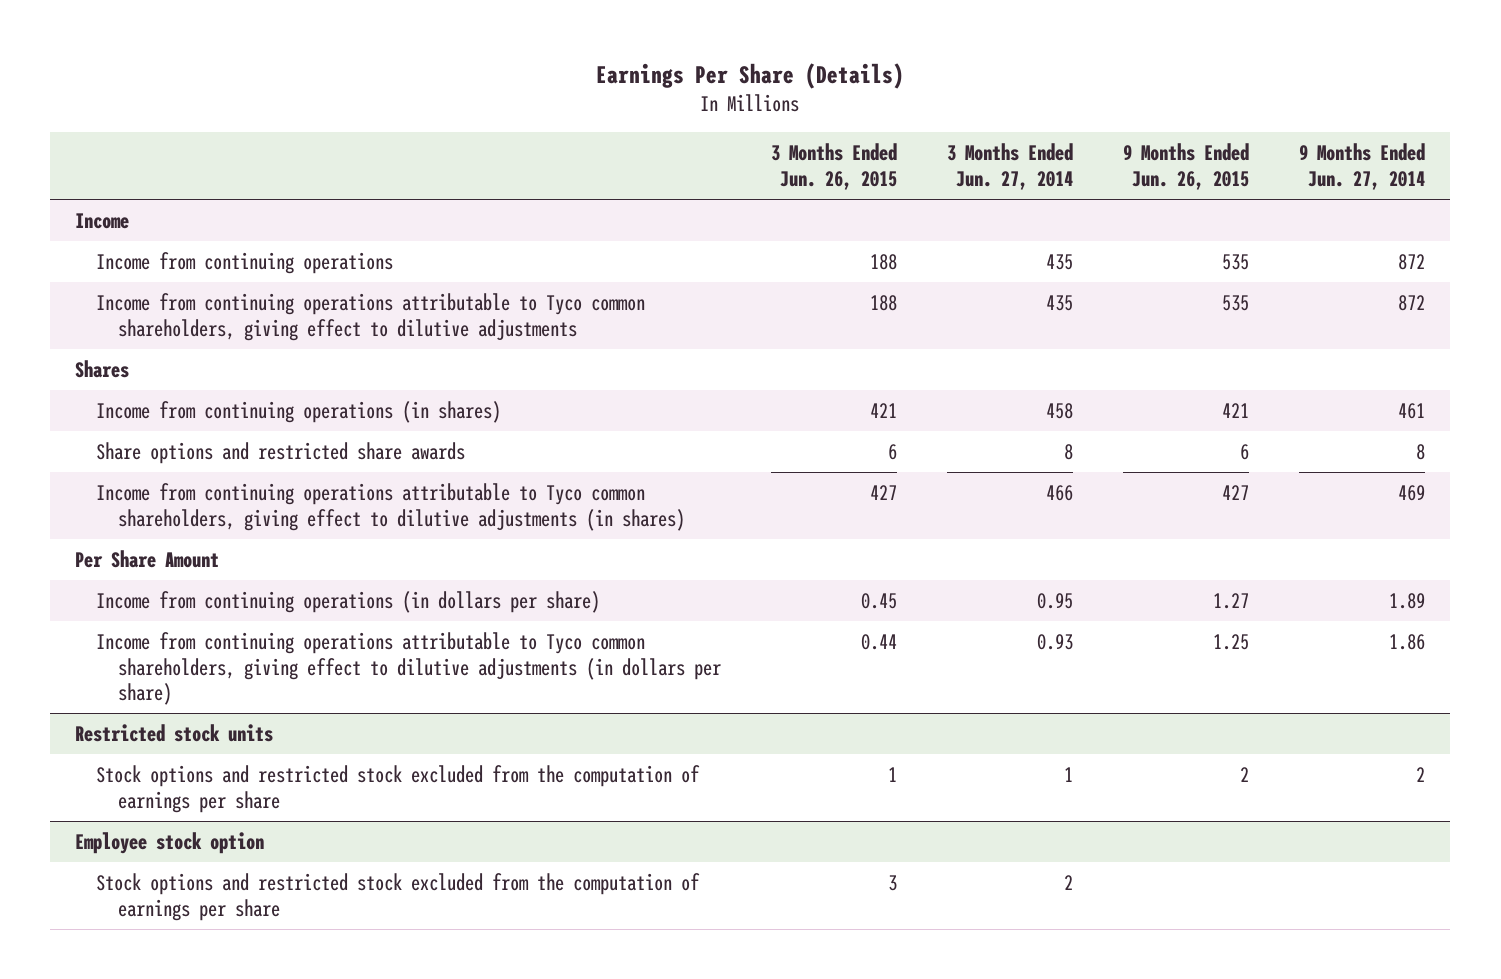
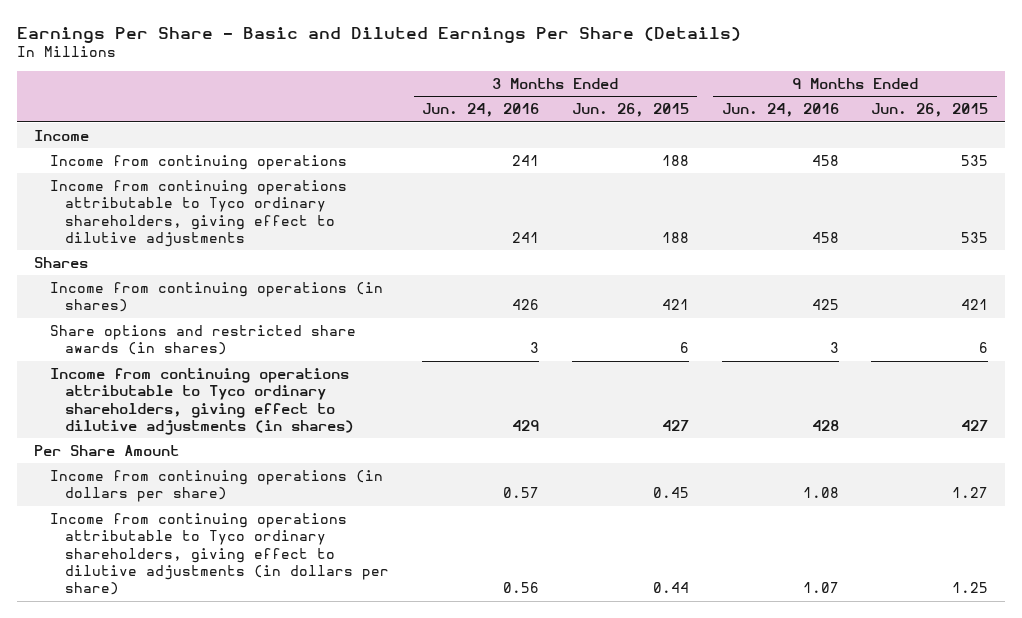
- Earnings Per Share (Details)
+ Earnings Per Share - Basic and Diluted Earnings Per Share (Details)
- | 3 Months Ended Jun. 26, 2015 | 3 Months Ended Jun. 27, 2014 | 9 Months Ended Jun. 26, 2015 | 9 Months Ended Jun. 27, 2014
+ | 3 Months Ended Jun. 24, 2016 | 3 Months Ended Jun. 26, 2015 | 9 Months Ended Jun. 24, 2016 | 9 Months Ended Jun. 26, 2015
- Income from continuing operations attributable to Tyco common shareholders, giving effect to dilutive adjustments | 188 | 435 | 535 | 872
+ Income from continuing operations attributable to Tyco ordinary shareholders, giving effect to dilutive adjustments | 241 | 188 | 458 | 535
- Share options and restricted share awards | 6 | 8 | 6 | 8
- Income from continuing operations attributable to Tyco common shareholders, giving effect to dilutive adjustments (in shares) | 427 | 466 | 427 | 469
+ Share options and restricted share awards (in shares) | 3 | 6 | 3 | 6
+ Income from continuing operations attributable to Tyco ordinary shareholders, giving effect to dilutive adjustments (in shares) | 429 | 427 | 428 | 427
- Income from continuing operations attributable to Tyco common shareholders, giving effect to dilutive adjustments (in dollars per share) | 0.44 | 0.93 | 1.25 | 1.86
- Restricted stock units
- Stock options and restricted stock excluded from the computation of earnings per share | 1 | 1 | 2 | 2
- Employee stock option
- Stock options and restricted stock excluded from the computation of earnings per share | 3 | 2 | |
+ Income from continuing operations attributable to Tyco ordinary shareholders, giving effect to dilutive adjustments (in dollars per share) | 0.56 | 0.44 | 1.07 | 1.25

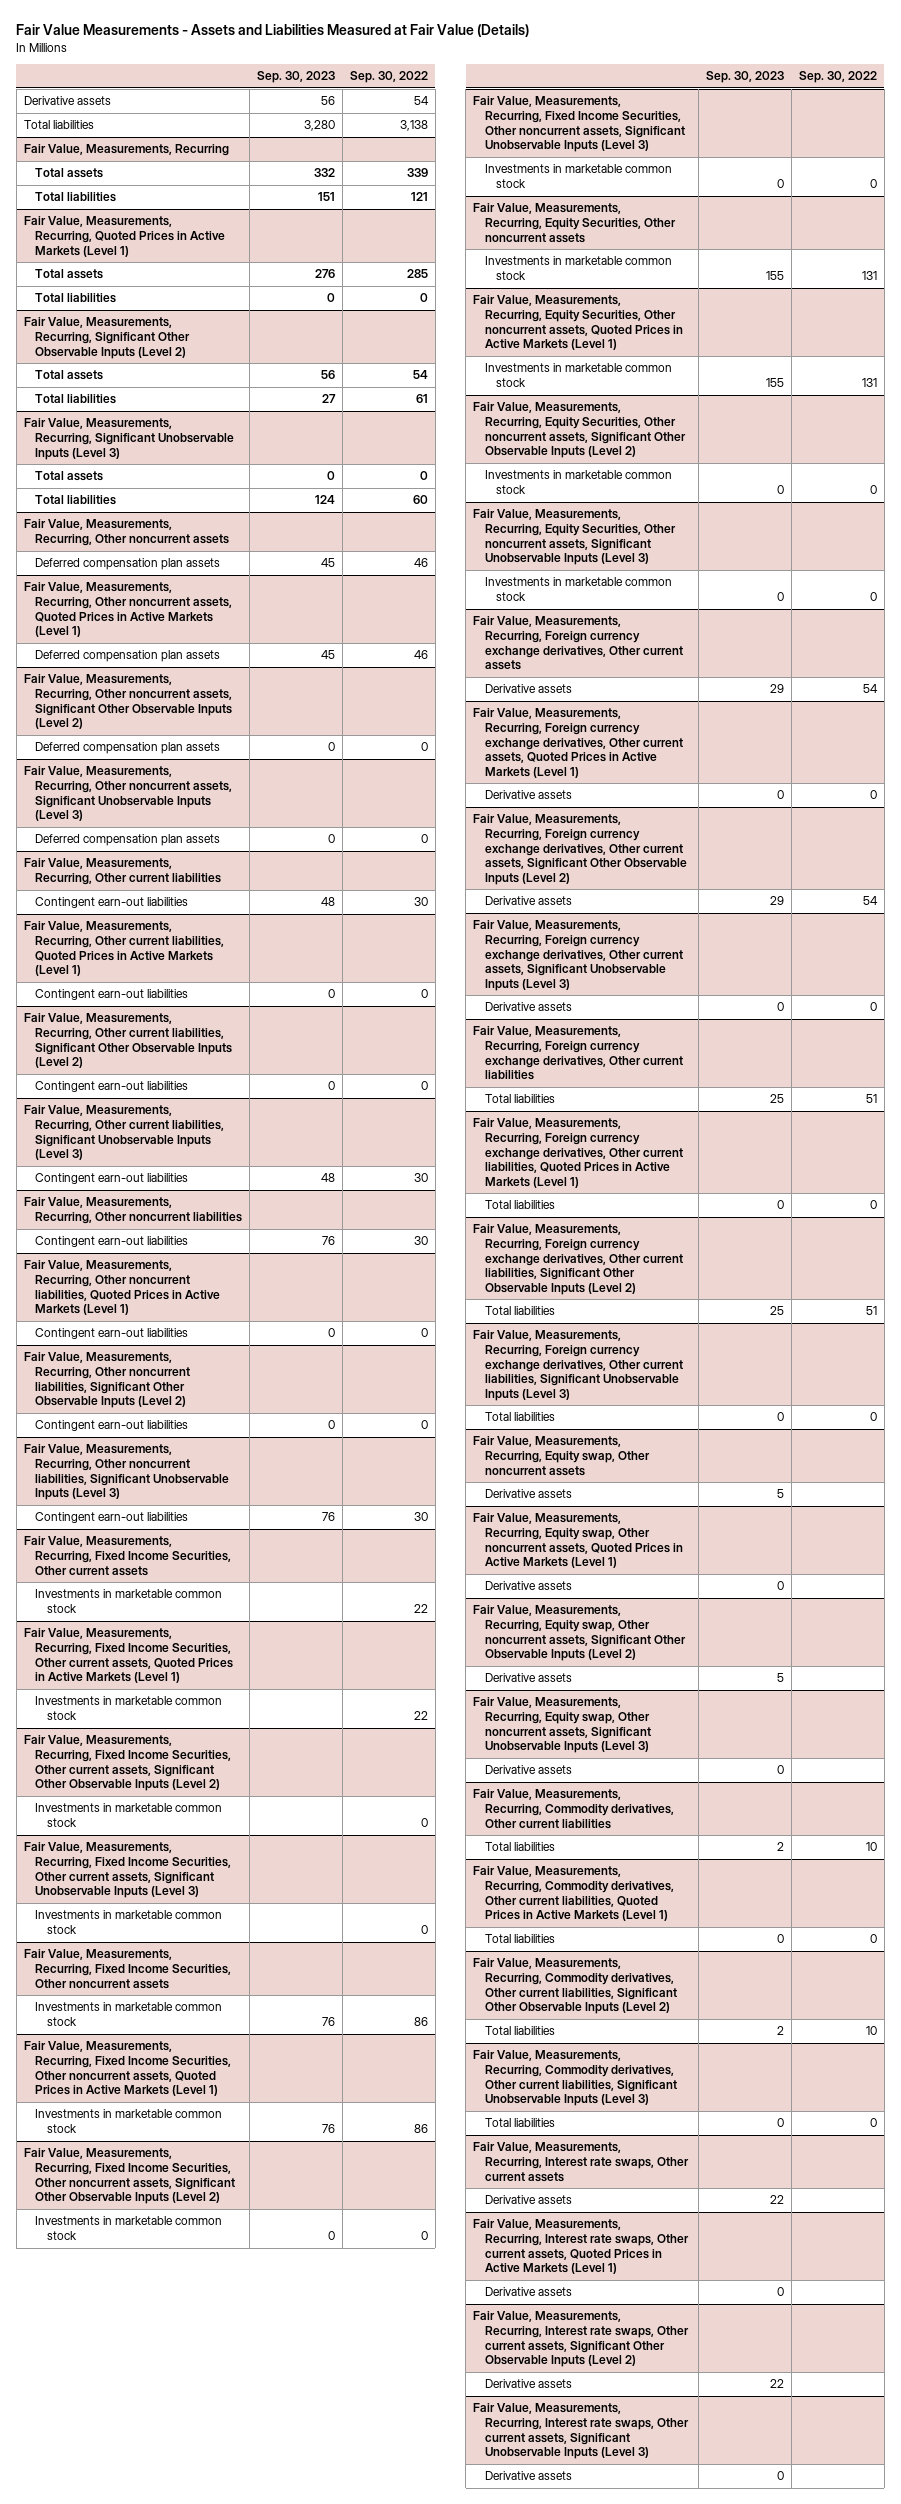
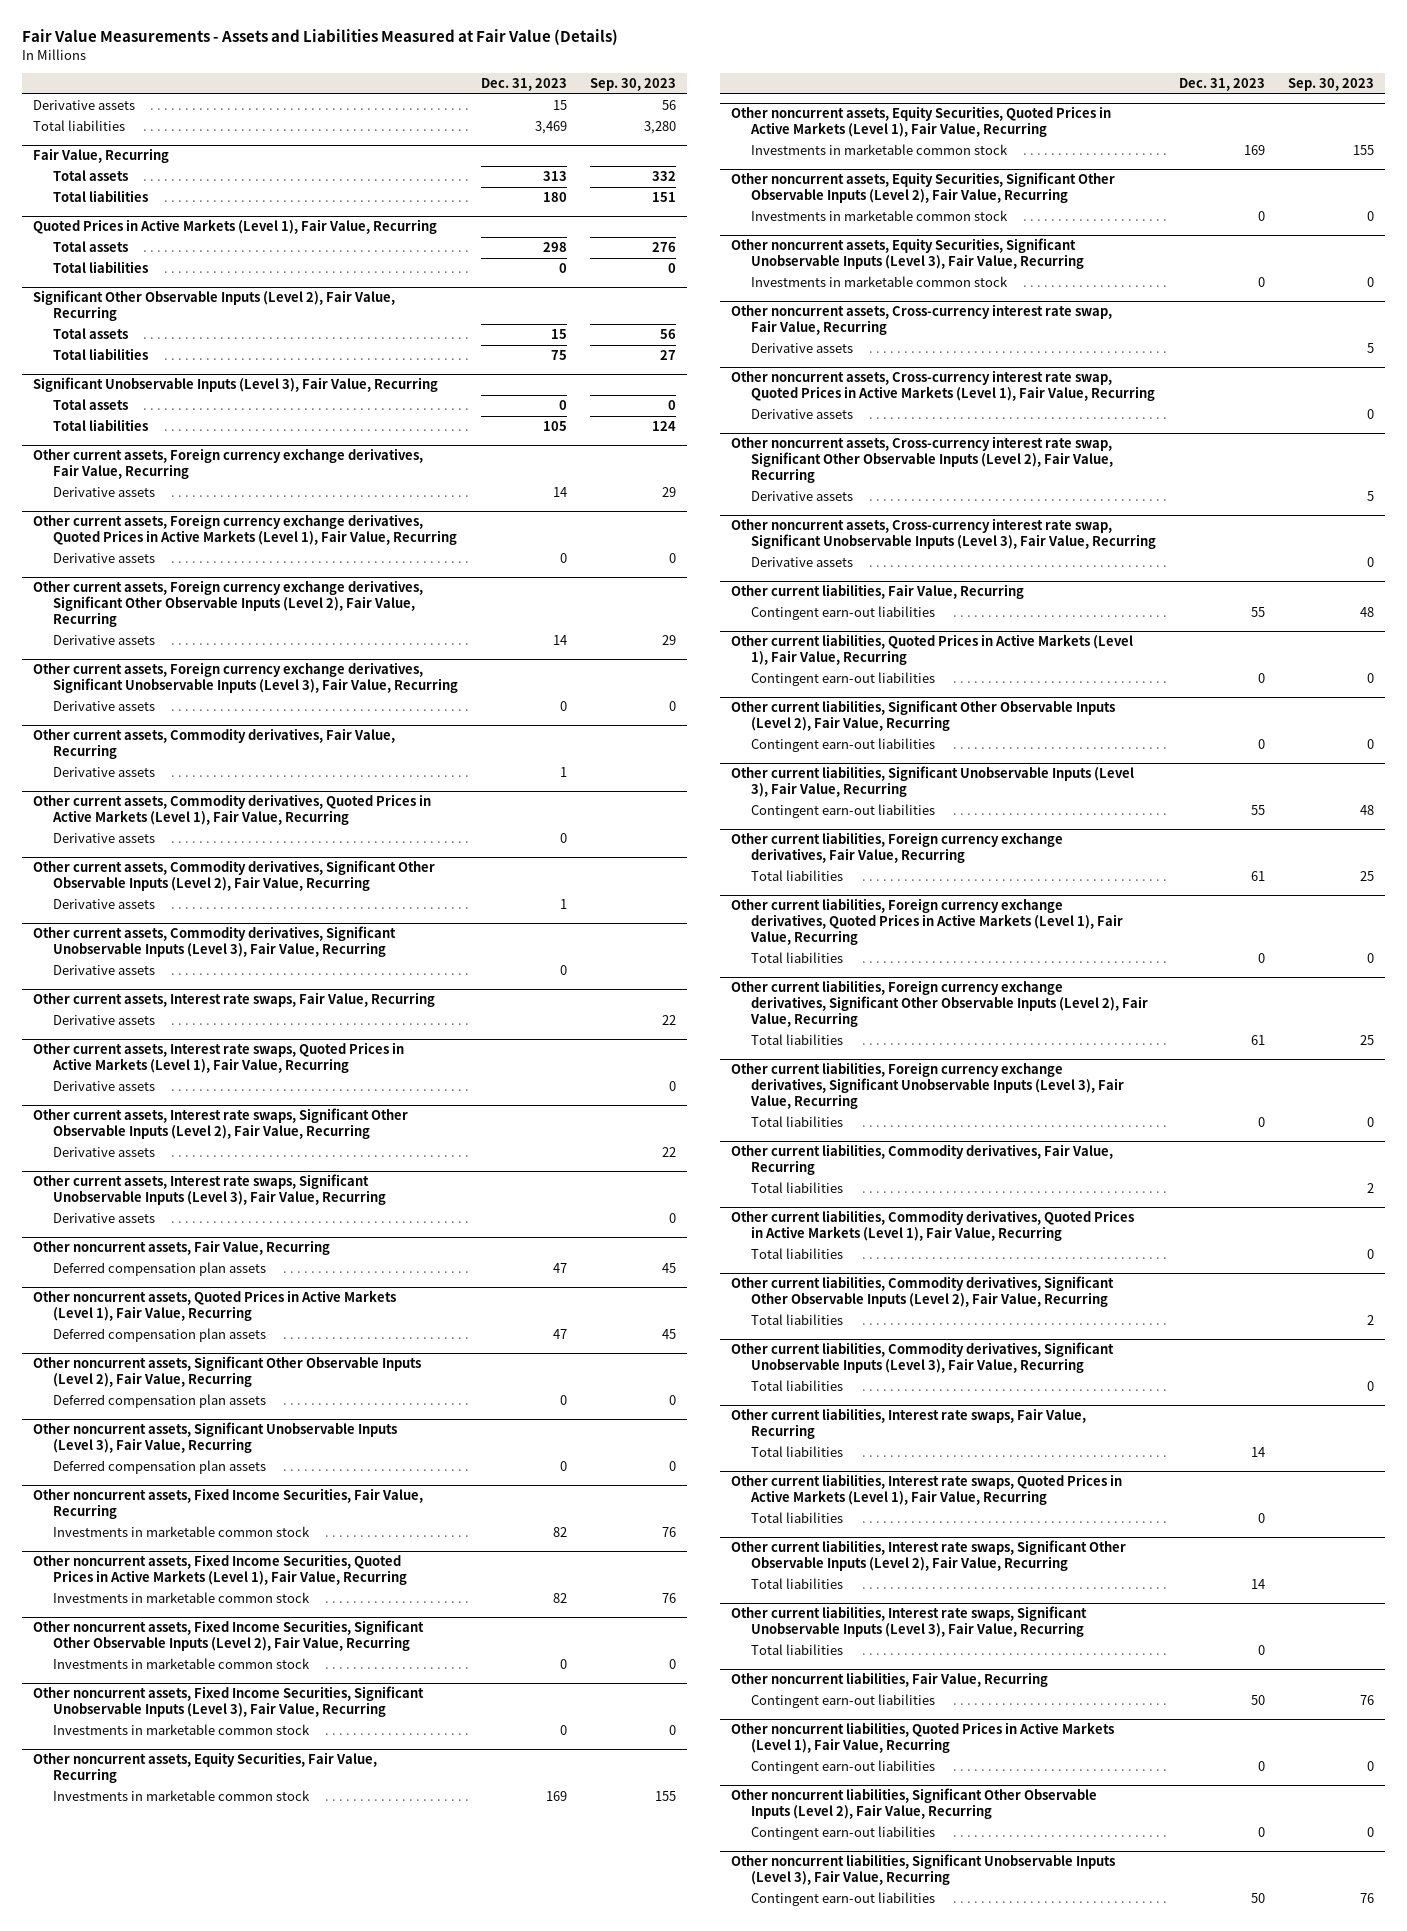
- | Sep. 30, 2023 | Sep. 30, 2022
+ | Dec. 31, 2023 | Sep. 30, 2023
- Fair Value, Measurements, Recurring
+ Fair Value, Recurring
- Fair Value, Measurements, Recurring, Quoted Prices in Active Markets (Level 1)
+ Quoted Prices in Active Markets (Level 1), Fair Value, Recurring
- Fair Value, Measurements, Recurring, Significant Other Observable Inputs (Level 2)
+ Significant Other Observable Inputs (Level 2), Fair Value, Recurring
- Fair Value, Measurements, Recurring, Significant Unobservable Inputs (Level 3)
+ Significant Unobservable Inputs (Level 3), Fair Value, Recurring
- Fair Value, Measurements, Recurring, Other noncurrent assets
+ Other current assets, Foreign currency exchange derivatives, Fair Value, Recurring
+ Derivative assets | 14 | 29
+ Other current assets, Foreign currency exchange derivatives, Quoted Prices in Active Markets (Level 1), Fair Value, Recurring
+ Derivative assets | 0 | 0
+ Other current assets, Foreign currency exchange derivatives, Significant Other Observable Inputs (Level 2), Fair Value, Recurring
+ Derivative assets | 14 | 29
+ Other current assets, Foreign currency exchange derivatives, Significant Unobservable Inputs (Level 3), Fair Value, Recurring
+ Derivative assets | 0 | 0
+ Other current assets, Commodity derivatives, Fair Value, Recurring
+ Derivative assets | 1 |
+ Other current assets, Commodity derivatives, Quoted Prices in Active Markets (Level 1), Fair Value, Recurring
+ Derivative assets | 0 |
+ Other current assets, Commodity derivatives, Significant Other Observable Inputs (Level 2), Fair Value, Recurring
+ Derivative assets | 1 |
+ Other current assets, Commodity derivatives, Significant Unobservable Inputs (Level 3), Fair Value, Recurring
+ Derivative assets | 0 |
+ Other current assets, Interest rate swaps, Fair Value, Recurring
+ Derivative assets | | 22
+ Other current assets, Interest rate swaps, Quoted Prices in Active Markets (Level 1), Fair Value, Recurring
+ Derivative assets | | 0
+ Other current assets, Interest rate swaps, Significant Other Observable Inputs (Level 2), Fair Value, Recurring
+ Derivative assets | | 22
+ Other current assets, Interest rate swaps, Significant Unobservable Inputs (Level 3), Fair Value, Recurring
+ Derivative assets | | 0
+ Other noncurrent assets, Fair Value, Recurring
- Fair Value, Measurements, Recurring, Other noncurrent assets, Quoted Prices in Active Markets (Level 1)
+ Other noncurrent assets, Quoted Prices in Active Markets (Level 1), Fair Value, Recurring
- Fair Value, Measurements, Recurring, Other noncurrent assets, Significant Other Observable Inputs (Level 2)
+ Other noncurrent assets, Significant Other Observable Inputs (Level 2), Fair Value, Recurring
- Fair Value, Measurements, Recurring, Other noncurrent assets, Significant Unobservable Inputs (Level 3)
+ Other noncurrent assets, Significant Unobservable Inputs (Level 3), Fair Value, Recurring
- Fair Value, Measurements, Recurring, Other current liabilities
- Contingent earn-out liabilities | 48 | 30
- Fair Value, Measurements, Recurring, Other current liabilities, Quoted Prices in Active Markets (Level 1)
- Contingent earn-out liabilities | 0 | 0
- Fair Value, Measurements, Recurring, Other current liabilities, Significant Other Observable Inputs (Level 2)
- Contingent earn-out liabilities | 0 | 0
- Fair Value, Measurements, Recurring, Other current liabilities, Significant Unobservable Inputs (Level 3)
- Contingent earn-out liabilities | 48 | 30
- Fair Value, Measurements, Recurring, Other noncurrent liabilities
- Contingent earn-out liabilities | 76 | 30
- Fair Value, Measurements, Recurring, Other noncurrent liabilities, Quoted Prices in Active Markets (Level 1)
- Contingent earn-out liabilities | 0 | 0
- Fair Value, Measurements, Recurring, Other noncurrent liabilities, Significant Other Observable Inputs (Level 2)
- Contingent earn-out liabilities | 0 | 0
- Fair Value, Measurements, Recurring, Other noncurrent liabilities, Significant Unobservable Inputs (Level 3)
- Contingent earn-out liabilities | 76 | 30
- Fair Value, Measurements, Recurring, Fixed Income Securities, Other current assets
- Investments in marketable common stock | | 22
- Fair Value, Measurements, Recurring, Fixed Income Securities, Other current assets, Quoted Prices in Active Markets (Level 1)
- Investments in marketable common stock | | 22
- Fair Value, Measurements, Recurring, Fixed Income Securities, Other current assets, Significant Other Observable Inputs (Level 2)
- Investments in marketable common stock | | 0
- Fair Value, Measurements, Recurring, Fixed Income Securities, Other current assets, Significant Unobservable Inputs (Level 3)
- Investments in marketable common stock | | 0
- Fair Value, Measurements, Recurring, Fixed Income Securities, Other noncurrent assets
+ Other noncurrent assets, Fixed Income Securities, Fair Value, Recurring
- Fair Value, Measurements, Recurring, Fixed Income Securities, Other noncurrent assets, Quoted Prices in Active Markets (Level 1)
+ Other noncurrent assets, Fixed Income Securities, Quoted Prices in Active Markets (Level 1), Fair Value, Recurring
- Fair Value, Measurements, Recurring, Fixed Income Securities, Other noncurrent assets, Significant Other Observable Inputs (Level 2)
+ Other noncurrent assets, Fixed Income Securities, Significant Other Observable Inputs (Level 2), Fair Value, Recurring
- Fair Value, Measurements, Recurring, Fixed Income Securities, Other noncurrent assets, Significant Unobservable Inputs (Level 3)
+ Other noncurrent assets, Fixed Income Securities, Significant Unobservable Inputs (Level 3), Fair Value, Recurring
- Fair Value, Measurements, Recurring, Equity Securities, Other noncurrent assets
+ Other noncurrent assets, Equity Securities, Fair Value, Recurring
- Fair Value, Measurements, Recurring, Equity Securities, Other noncurrent assets, Quoted Prices in Active Markets (Level 1)
+ Other noncurrent assets, Equity Securities, Quoted Prices in Active Markets (Level 1), Fair Value, Recurring
- Fair Value, Measurements, Recurring, Equity Securities, Other noncurrent assets, Significant Other Observable Inputs (Level 2)
+ Other noncurrent assets, Equity Securities, Significant Other Observable Inputs (Level 2), Fair Value, Recurring
- Fair Value, Measurements, Recurring, Equity Securities, Other noncurrent assets, Significant Unobservable Inputs (Level 3)
+ Other noncurrent assets, Equity Securities, Significant Unobservable Inputs (Level 3), Fair Value, Recurring
- Fair Value, Measurements, Recurring, Foreign currency exchange derivatives, Other current assets
- Derivative assets | 29 | 54
- Fair Value, Measurements, Recurring, Foreign currency exchange derivatives, Other current assets, Quoted Prices in Active Markets (Level 1)
+ Other noncurrent assets, Cross-currency interest rate swap, Fair Value, Recurring
+ Derivative assets | | 5
+ Other noncurrent assets, Cross-currency interest rate swap, Quoted Prices in Active Markets (Level 1), Fair Value, Recurring
- Fair Value, Measurements, Recurring, Foreign currency exchange derivatives, Other current assets, Significant Other Observable Inputs (Level 2)
- Derivative assets | 29 | 54
- Fair Value, Measurements, Recurring, Foreign currency exchange derivatives, Other current assets, Significant Unobservable Inputs (Level 3)
+ Other noncurrent assets, Cross-currency interest rate swap, Significant Other Observable Inputs (Level 2), Fair Value, Recurring
+ Derivative assets | | 5
+ Other noncurrent assets, Cross-currency interest rate swap, Significant Unobservable Inputs (Level 3), Fair Value, Recurring
- Fair Value, Measurements, Recurring, Foreign currency exchange derivatives, Other current liabilities
+ Other current liabilities, Fair Value, Recurring
+ Contingent earn-out liabilities | 55 | 48
+ Other current liabilities, Quoted Prices in Active Markets (Level 1), Fair Value, Recurring
+ Contingent earn-out liabilities | 0 | 0
+ Other current liabilities, Significant Other Observable Inputs (Level 2), Fair Value, Recurring
+ Contingent earn-out liabilities | 0 | 0
+ Other current liabilities, Significant Unobservable Inputs (Level 3), Fair Value, Recurring
+ Contingent earn-out liabilities | 55 | 48
+ Other current liabilities, Foreign currency exchange derivatives, Fair Value, Recurring
- Fair Value, Measurements, Recurring, Foreign currency exchange derivatives, Other current liabilities, Quoted Prices in Active Markets (Level 1)
+ Other current liabilities, Foreign currency exchange derivatives, Quoted Prices in Active Markets (Level 1), Fair Value, Recurring
- Fair Value, Measurements, Recurring, Foreign currency exchange derivatives, Other current liabilities, Significant Other Observable Inputs (Level 2)
+ Other current liabilities, Foreign currency exchange derivatives, Significant Other Observable Inputs (Level 2), Fair Value, Recurring
- Fair Value, Measurements, Recurring, Foreign currency exchange derivatives, Other current liabilities, Significant Unobservable Inputs (Level 3)
+ Other current liabilities, Foreign currency exchange derivatives, Significant Unobservable Inputs (Level 3), Fair Value, Recurring
- Fair Value, Measurements, Recurring, Equity swap, Other noncurrent assets
- Derivative assets | 5 |
- Fair Value, Measurements, Recurring, Equity swap, Other noncurrent assets, Quoted Prices in Active Markets (Level 1)
- Derivative assets | 0 |
- Fair Value, Measurements, Recurring, Equity swap, Other noncurrent assets, Significant Other Observable Inputs (Level 2)
- Derivative assets | 5 |
- Fair Value, Measurements, Recurring, Equity swap, Other noncurrent assets, Significant Unobservable Inputs (Level 3)
- Derivative assets | 0 |
- Fair Value, Measurements, Recurring, Commodity derivatives, Other current liabilities
+ Other current liabilities, Commodity derivatives, Fair Value, Recurring
- Fair Value, Measurements, Recurring, Commodity derivatives, Other current liabilities, Quoted Prices in Active Markets (Level 1)
+ Other current liabilities, Commodity derivatives, Quoted Prices in Active Markets (Level 1), Fair Value, Recurring
- Fair Value, Measurements, Recurring, Commodity derivatives, Other current liabilities, Significant Other Observable Inputs (Level 2)
+ Other current liabilities, Commodity derivatives, Significant Other Observable Inputs (Level 2), Fair Value, Recurring
- Fair Value, Measurements, Recurring, Commodity derivatives, Other current liabilities, Significant Unobservable Inputs (Level 3)
+ Other current liabilities, Commodity derivatives, Significant Unobservable Inputs (Level 3), Fair Value, Recurring
- Fair Value, Measurements, Recurring, Interest rate swaps, Other current assets
- Derivative assets | 22 |
- Fair Value, Measurements, Recurring, Interest rate swaps, Other current assets, Quoted Prices in Active Markets (Level 1)
- Derivative assets | 0 |
- Fair Value, Measurements, Recurring, Interest rate swaps, Other current assets, Significant Other Observable Inputs (Level 2)
- Derivative assets | 22 |
- Fair Value, Measurements, Recurring, Interest rate swaps, Other current assets, Significant Unobservable Inputs (Level 3)
- Derivative assets | 0 |
+ Other current liabilities, Interest rate swaps, Fair Value, Recurring
+ Total liabilities | 14 |
+ Other current liabilities, Interest rate swaps, Quoted Prices in Active Markets (Level 1), Fair Value, Recurring
+ Total liabilities | 0 |
+ Other current liabilities, Interest rate swaps, Significant Other Observable Inputs (Level 2), Fair Value, Recurring
+ Total liabilities | 14 |
+ Other current liabilities, Interest rate swaps, Significant Unobservable Inputs (Level 3), Fair Value, Recurring
+ Total liabilities | 0 |
+ Other noncurrent liabilities, Fair Value, Recurring
+ Contingent earn-out liabilities | 50 | 76
+ Other noncurrent liabilities, Quoted Prices in Active Markets (Level 1), Fair Value, Recurring
+ Contingent earn-out liabilities | 0 | 0
+ Other noncurrent liabilities, Significant Other Observable Inputs (Level 2), Fair Value, Recurring
+ Contingent earn-out liabilities | 0 | 0
+ Other noncurrent liabilities, Significant Unobservable Inputs (Level 3), Fair Value, Recurring
+ Contingent earn-out liabilities | 50 | 76

